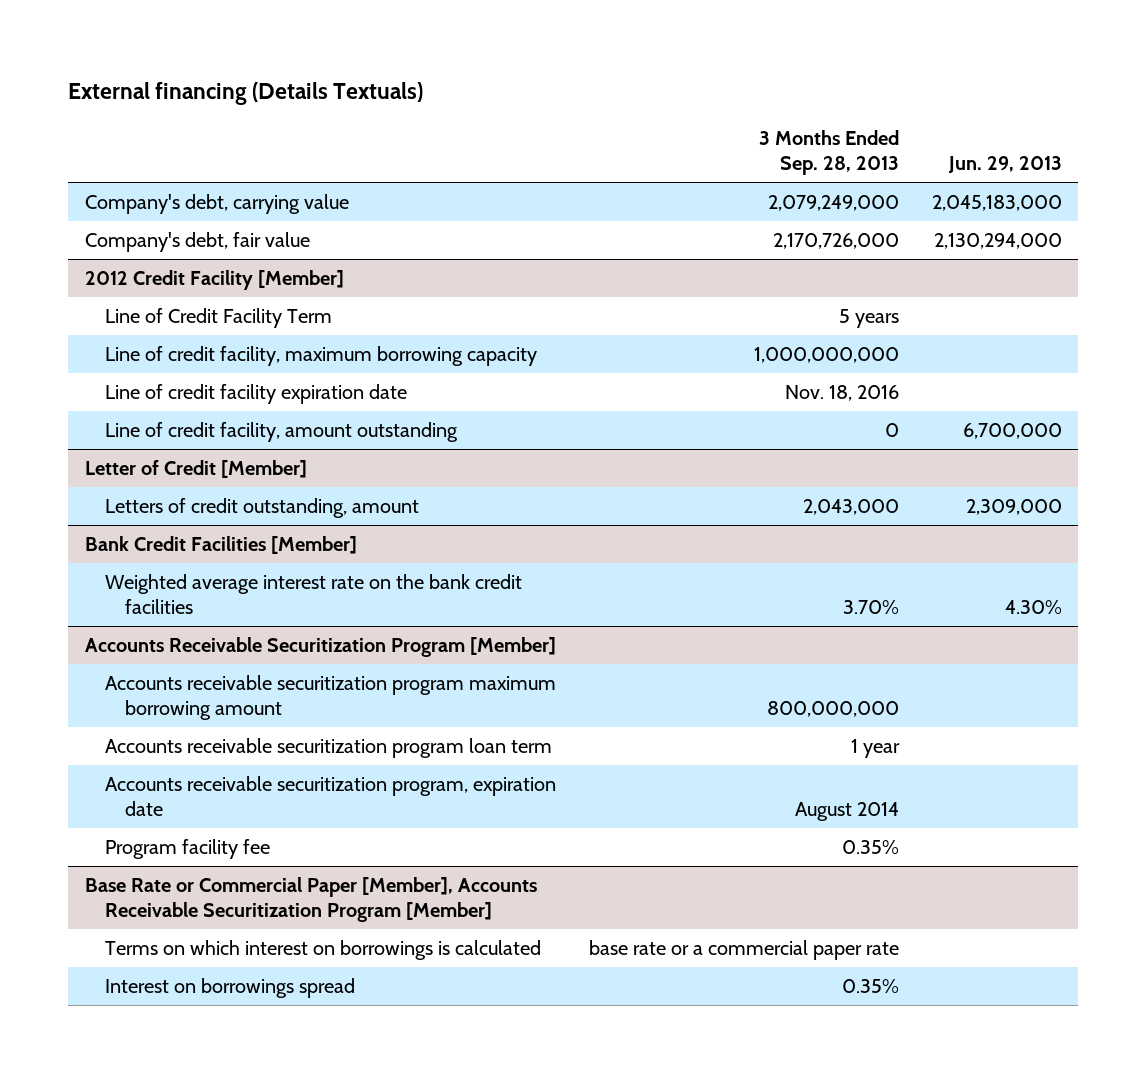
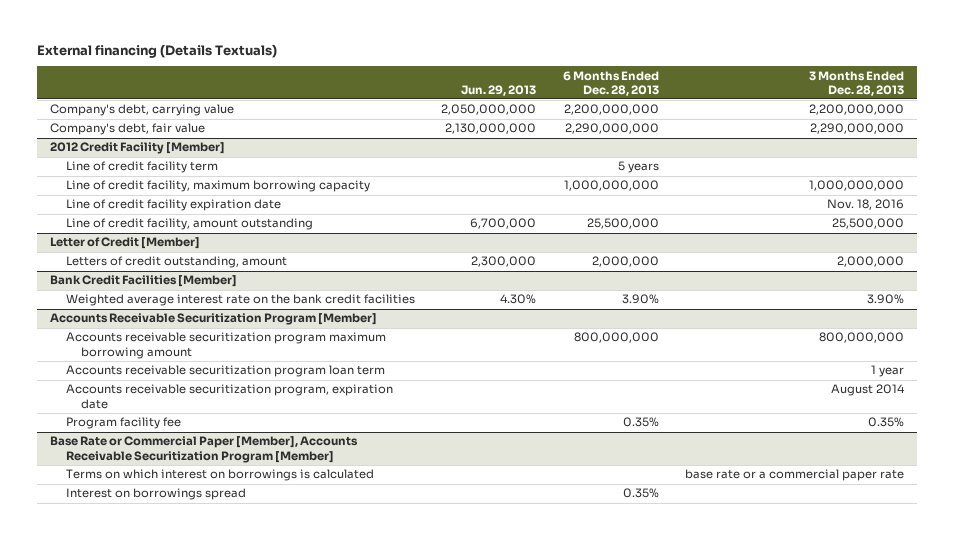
- | 3 Months Ended Sep. 28, 2013 | Jun. 29, 2013
+ | Jun. 29, 2013 | 6 Months Ended Dec. 28, 2013 | 3 Months Ended Dec. 28, 2013
- Company's debt, carrying value | 2,079,249,000 | 2,045,183,000
- Company's debt, fair value | 2,170,726,000 | 2,130,294,000
+ Company's debt, carrying value | 2,050,000,000 | 2,200,000,000 | 2,200,000,000
+ Company's debt, fair value | 2,130,000,000 | 2,290,000,000 | 2,290,000,000
@ 2012 Credit Facility [Member]
- Line of Credit Facility Term | 5 years |
+ Line of credit facility term | | 5 years |
@ Letter of Credit [Member]
- Letters of credit outstanding, amount | 2,043,000 | 2,309,000
+ Letters of credit outstanding, amount | 2,300,000 | 2,000,000 | 2,000,000

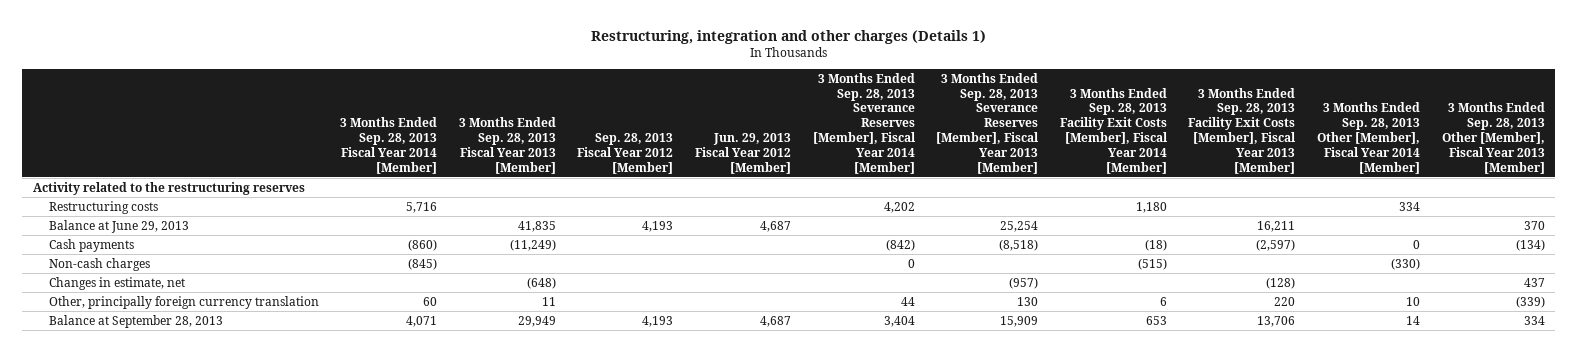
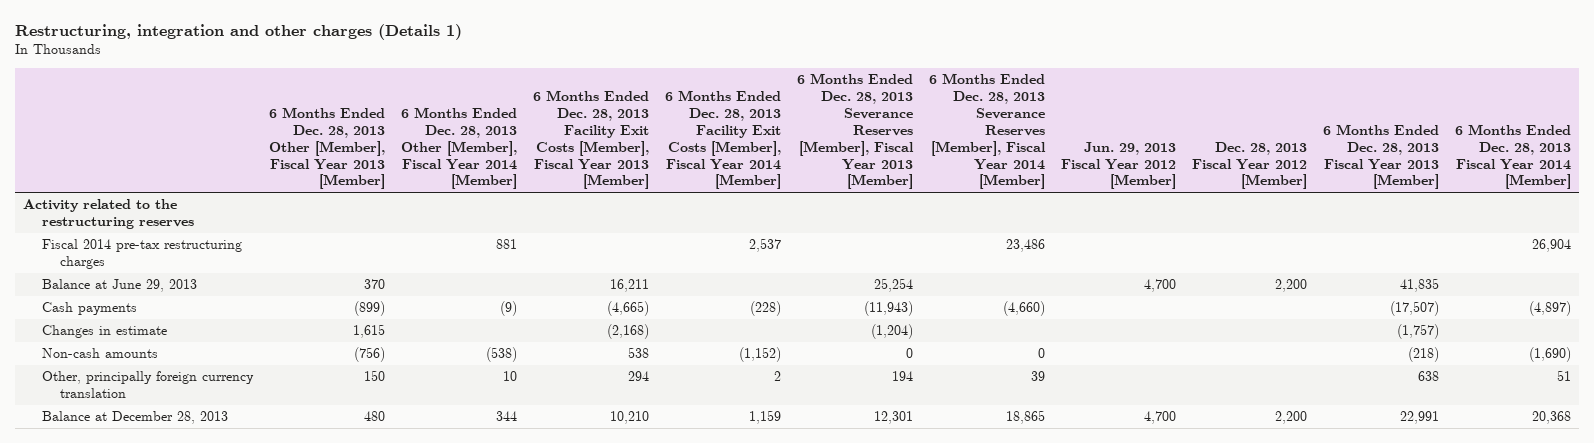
- | 3 Months Ended Sep. 28, 2013 Fiscal Year 2014 [Member] | 3 Months Ended Sep. 28, 2013 Fiscal Year 2013 [Member] | Sep. 28, 2013 Fiscal Year 2012 [Member] | Jun. 29, 2013 Fiscal Year 2012 [Member] | 3 Months Ended Sep. 28, 2013 Severance Reserves [Member], Fiscal Year 2014 [Member] | 3 Months Ended Sep. 28, 2013 Severance Reserves [Member], Fiscal Year 2013 [Member] | 3 Months Ended Sep. 28, 2013 Facility Exit Costs [Member], Fiscal Year 2014 [Member] | 3 Months Ended Sep. 28, 2013 Facility Exit Costs [Member], Fiscal Year 2013 [Member] | 3 Months Ended Sep. 28, 2013 Other [Member], Fiscal Year 2014 [Member] | 3 Months Ended Sep. 28, 2013 Other [Member], Fiscal Year 2013 [Member]
+ | 6 Months Ended Dec. 28, 2013 Other [Member], Fiscal Year 2013 [Member] | 6 Months Ended Dec. 28, 2013 Other [Member], Fiscal Year 2014 [Member] | 6 Months Ended Dec. 28, 2013 Facility Exit Costs [Member], Fiscal Year 2013 [Member] | 6 Months Ended Dec. 28, 2013 Facility Exit Costs [Member], Fiscal Year 2014 [Member] | 6 Months Ended Dec. 28, 2013 Severance Reserves [Member], Fiscal Year 2013 [Member] | 6 Months Ended Dec. 28, 2013 Severance Reserves [Member], Fiscal Year 2014 [Member] | Jun. 29, 2013 Fiscal Year 2012 [Member] | Dec. 28, 2013 Fiscal Year 2012 [Member] | 6 Months Ended Dec. 28, 2013 Fiscal Year 2013 [Member] | 6 Months Ended Dec. 28, 2013 Fiscal Year 2014 [Member]
- Restructuring costs | 5,716 | | | | 4,202 | | 1,180 | | 334 |
- Balance at June 29, 2013 | | 41,835 | 4,193 | 4,687 | | 25,254 | | 16,211 | | 370
+ Fiscal 2014 pre-tax restructuring charges | | 881 | | 2,537 | | 23,486 | | | | 26,904
+ Balance at June 29, 2013 | 370 | | 16,211 | | 25,254 | | 4,700 | 2,200 | 41,835 |
- Non-cash charges | (845) | | | | 0 | | (515) | | (330) |
- Changes in estimate, net | | (648) | | | | (957) | | (128) | | 437
+ Changes in estimate | 1,615 | | (2,168) | | (1,204) | | | | (1,757) |
+ Non-cash amounts | (756) | (538) | 538 | (1,152) | 0 | 0 | | | (218) | (1,690)
- Balance at September 28, 2013 | 4,071 | 29,949 | 4,193 | 4,687 | 3,404 | 15,909 | 653 | 13,706 | 14 | 334
+ Balance at December 28, 2013 | 480 | 344 | 10,210 | 1,159 | 12,301 | 18,865 | 4,700 | 2,200 | 22,991 | 20,368

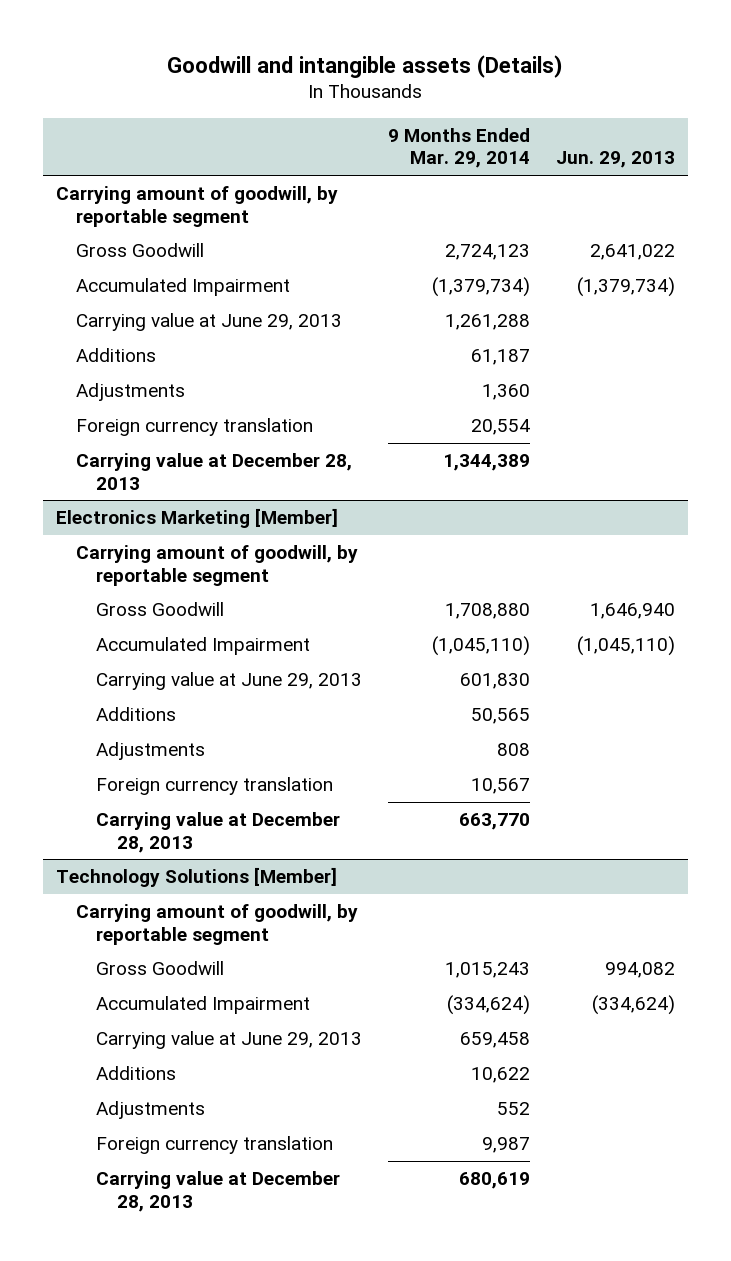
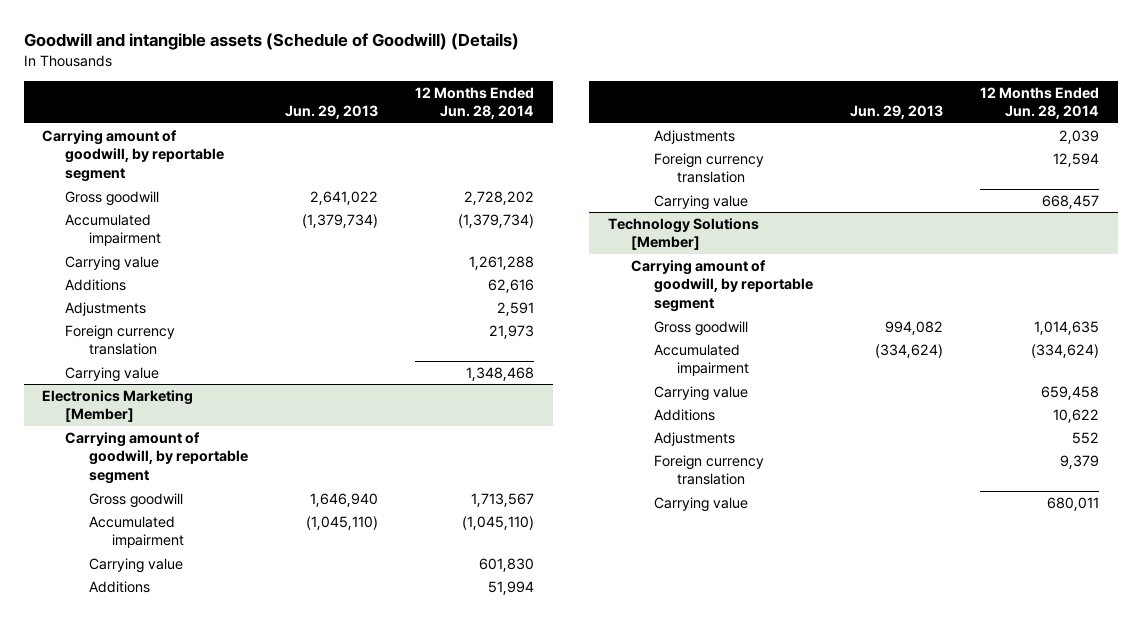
- Goodwill and intangible assets (Details)
+ Goodwill and intangible assets (Schedule of Goodwill) (Details)
- | 9 Months Ended Mar. 29, 2014 | Jun. 29, 2013
+ | Jun. 29, 2013 | 12 Months Ended Jun. 28, 2014
- Gross Goodwill | 2,724,123 | 2,641,022
- Accumulated Impairment | (1,379,734) | (1,379,734)
- Carrying value at June 29, 2013 | 1,261,288 |
+ Gross goodwill | 2,641,022 | 2,728,202
+ Accumulated impairment | (1,379,734) | (1,379,734)
+ Carrying value | | 1,261,288
- Carrying value at December 28, 2013 | 1,344,389 |
+ Carrying value | | 1,348,468
@ Electronics Marketing [Member]
- Gross Goodwill | 1,708,880 | 1,646,940
- Accumulated Impairment | (1,045,110) | (1,045,110)
- Carrying value at June 29, 2013 | 601,830 |
+ Gross goodwill | 1,646,940 | 1,713,567
+ Accumulated impairment | (1,045,110) | (1,045,110)
+ Carrying value | | 601,830
- Carrying value at December 28, 2013 | 663,770 |
+ Carrying value | | 668,457
@ Technology Solutions [Member]
- Gross Goodwill | 1,015,243 | 994,082
- Accumulated Impairment | (334,624) | (334,624)
- Carrying value at June 29, 2013 | 659,458 |
+ Gross goodwill | 994,082 | 1,014,635
+ Accumulated impairment | (334,624) | (334,624)
+ Carrying value | | 659,458
- Carrying value at December 28, 2013 | 680,619 |
+ Carrying value | | 680,011

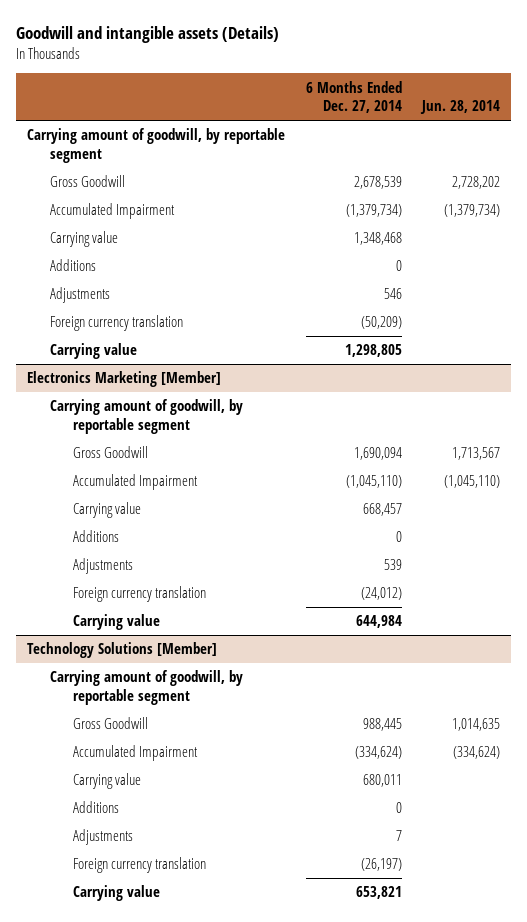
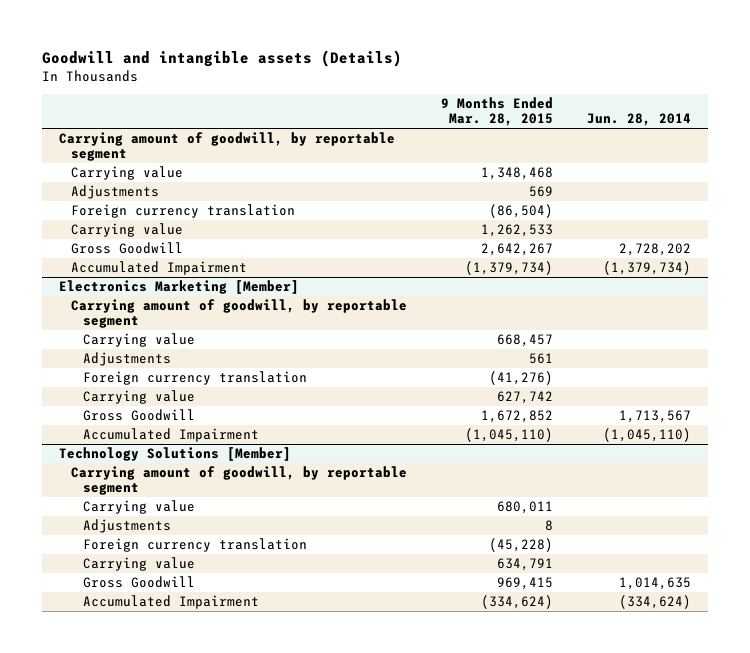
- | 6 Months Ended Dec. 27, 2014 | Jun. 28, 2014
+ | 9 Months Ended Mar. 28, 2015 | Jun. 28, 2014
- Additions | 0 |
moved down: Gross Goodwill | 2,642,267 | 2,728,202
moved down: Accumulated Impairment | (1,379,734) | (1,379,734)
@ Electronics Marketing [Member]
- Additions | 0 |
moved down: Gross Goodwill | 1,672,852 | 1,713,567
moved down: Accumulated Impairment | (1,045,110) | (1,045,110)
@ Technology Solutions [Member]
- Additions | 0 |
moved down: Gross Goodwill | 969,415 | 1,014,635
moved down: Accumulated Impairment | (334,624) | (334,624)

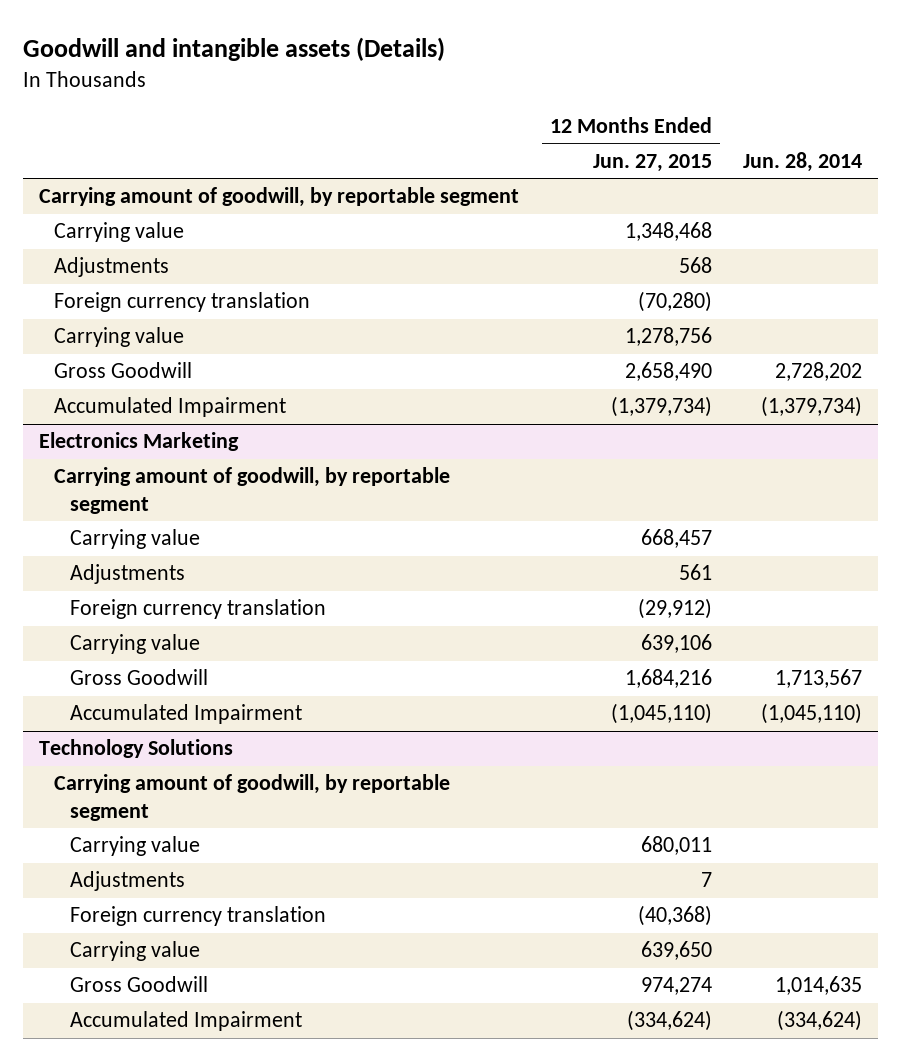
- | 9 Months Ended Mar. 28, 2015 | Jun. 28, 2014
+ | 12 Months Ended Jun. 27, 2015 | Jun. 28, 2014
- Electronics Marketing [Member]
+ Electronics Marketing
- Technology Solutions [Member]
+ Technology Solutions

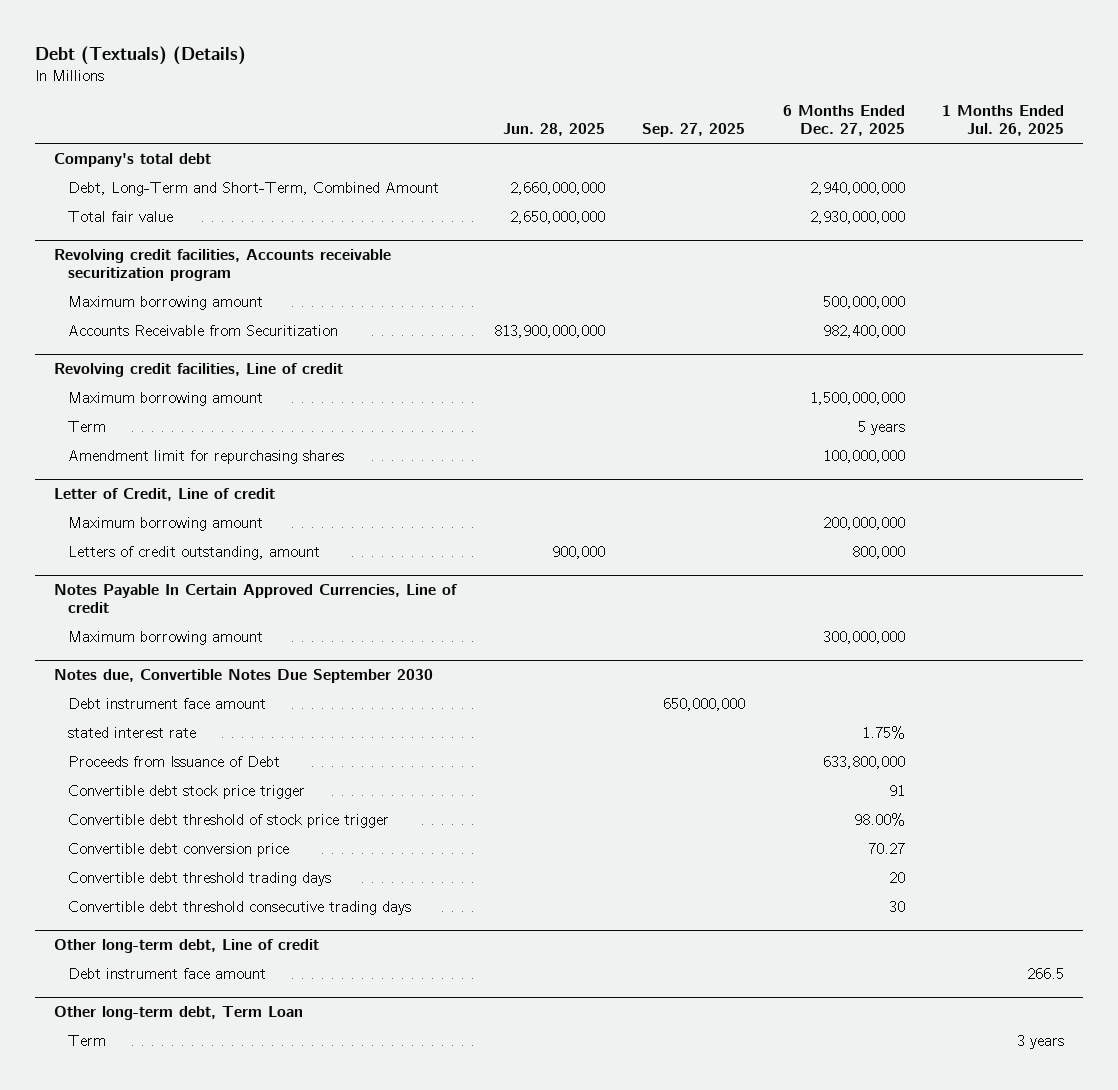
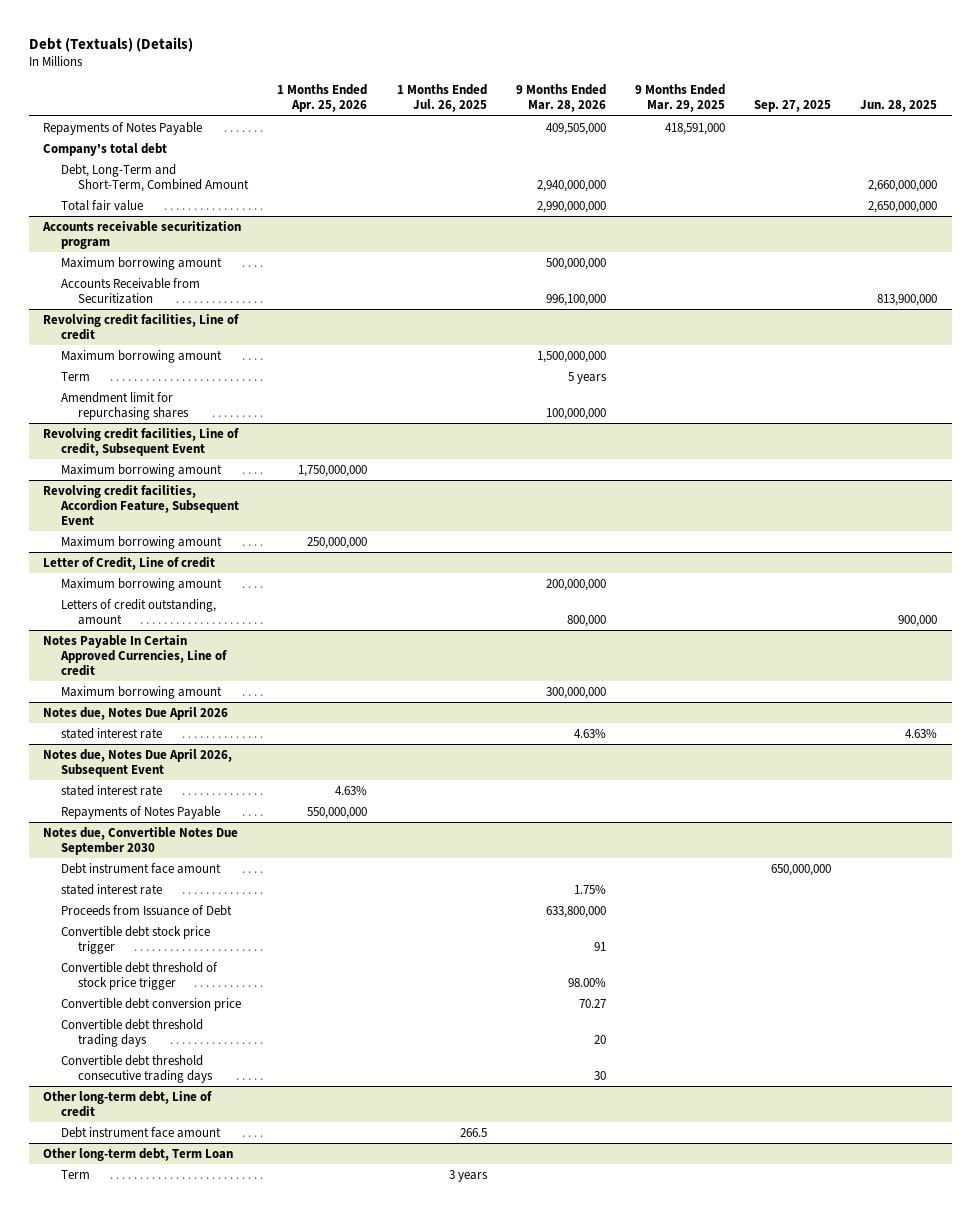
- | Jun. 28, 2025 | Sep. 27, 2025 | 6 Months Ended Dec. 27, 2025 | 1 Months Ended Jul. 26, 2025
+ | 1 Months Ended Apr. 25, 2026 | 1 Months Ended Jul. 26, 2025 | 9 Months Ended Mar. 28, 2026 | 9 Months Ended Mar. 29, 2025 | Sep. 27, 2025 | Jun. 28, 2025
+ Repayments of Notes Payable | | | 409,505,000 | 418,591,000 | |
- Revolving credit facilities, Accounts receivable securitization program
+ Accounts receivable securitization program
- Accounts Receivable from Securitization | 813,900,000,000 | | 982,400,000 |
+ Accounts Receivable from Securitization | | | 996,100,000 | | | 813,900,000
+ Revolving credit facilities, Line of credit, Subsequent Event
+ Maximum borrowing amount | 1,750,000,000 | | | | |
+ Revolving credit facilities, Accordion Feature, Subsequent Event
+ Maximum borrowing amount | 250,000,000 | | | | |
+ Notes due, Notes Due April 2026
+ stated interest rate | | | 4.63% | | | 4.63%
+ Notes due, Notes Due April 2026, Subsequent Event
+ stated interest rate | 4.63% | | | | |
+ Repayments of Notes Payable | 550,000,000 | | | | |

